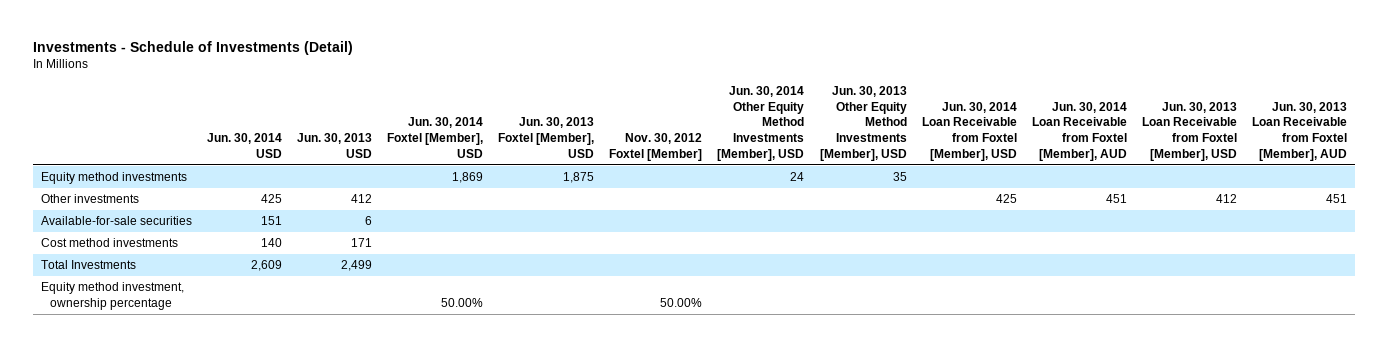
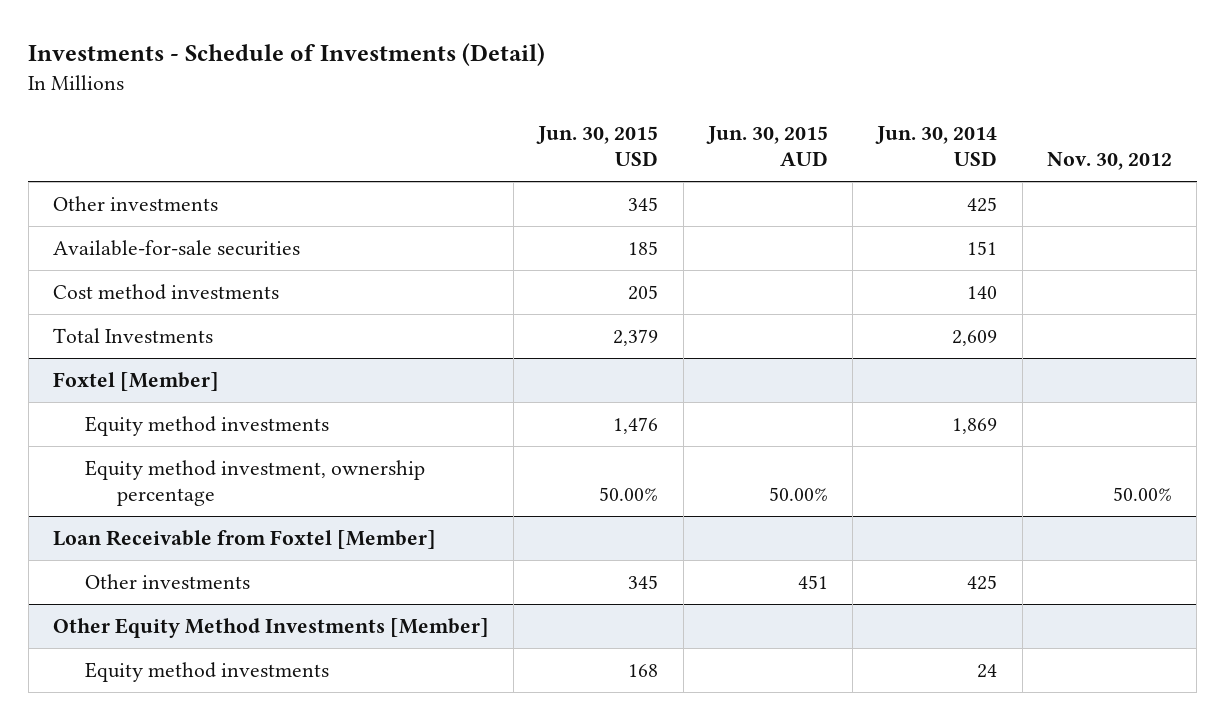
- | Jun. 30, 2014 USD | Jun. 30, 2013 USD | Jun. 30, 2014 Foxtel [Member], USD | Jun. 30, 2013 Foxtel [Member], USD | Nov. 30, 2012 Foxtel [Member] | Jun. 30, 2014 Other Equity Method Investments [Member], USD | Jun. 30, 2013 Other Equity Method Investments [Member], USD | Jun. 30, 2014 Loan Receivable from Foxtel [Member], USD | Jun. 30, 2014 Loan Receivable from Foxtel [Member], AUD | Jun. 30, 2013 Loan Receivable from Foxtel [Member], USD | Jun. 30, 2013 Loan Receivable from Foxtel [Member], AUD
+ | Jun. 30, 2015 USD | Jun. 30, 2015 AUD | Jun. 30, 2014 USD | Nov. 30, 2012
- Equity method investments | | | 1,869 | 1,875 | | 24 | 35 | | | |
+ Foxtel [Member]
+ Equity method investments | 1,476 | | 1,869 |
+ Loan Receivable from Foxtel [Member]
+ Other investments | 345 | 451 | 425 |
+ Other Equity Method Investments [Member]
+ Equity method investments | 168 | | 24 |

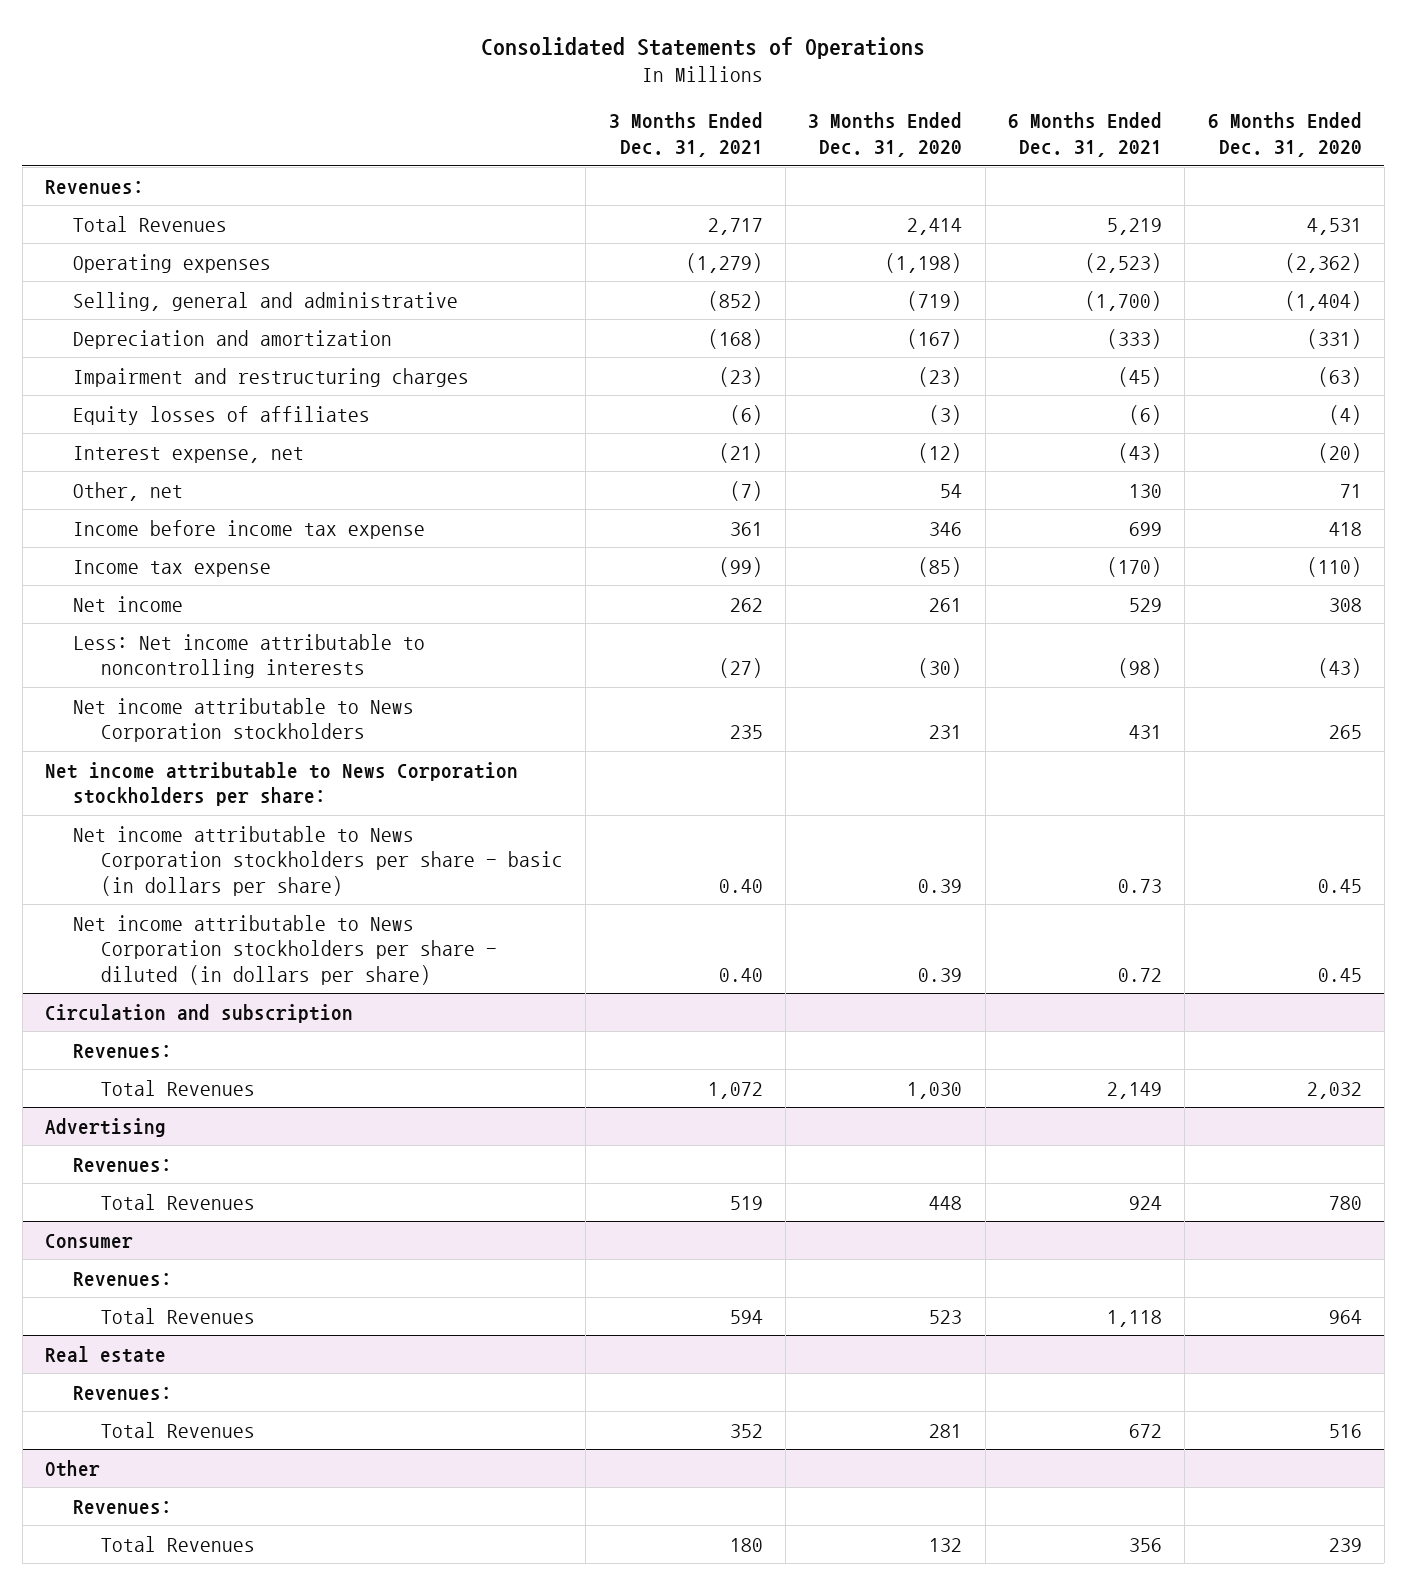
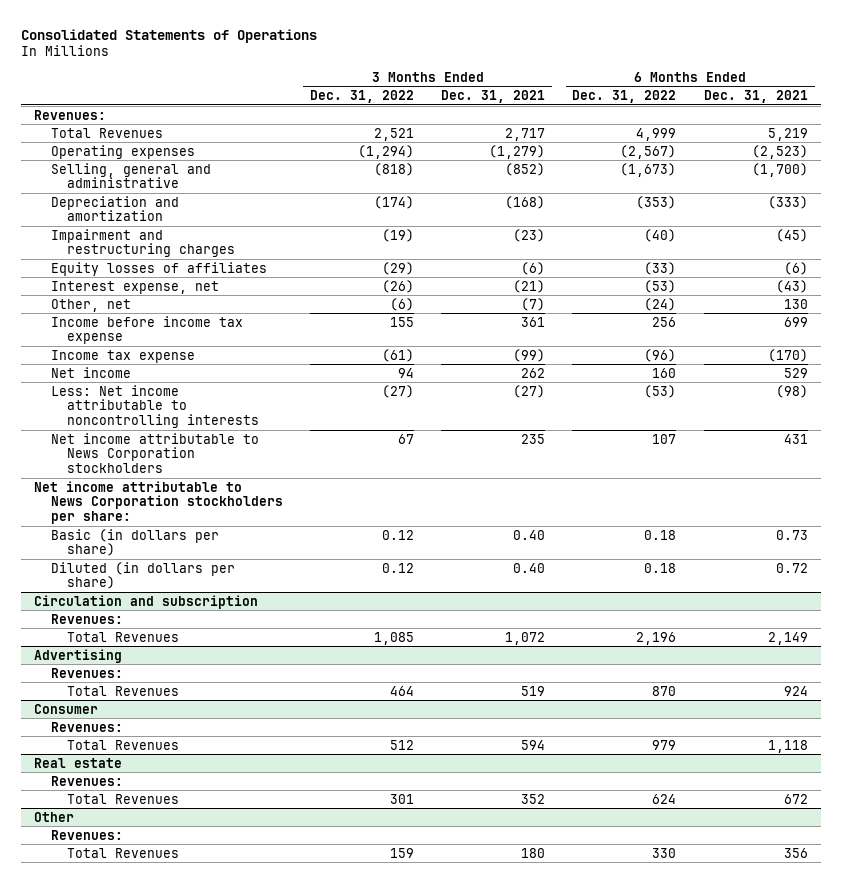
- | 3 Months Ended Dec. 31, 2021 | 3 Months Ended Dec. 31, 2020 | 6 Months Ended Dec. 31, 2021 | 6 Months Ended Dec. 31, 2020
+ | 3 Months Ended Dec. 31, 2022 | 3 Months Ended Dec. 31, 2021 | 6 Months Ended Dec. 31, 2022 | 6 Months Ended Dec. 31, 2021
- Net income attributable to News Corporation stockholders per share - basic (in dollars per share) | 0.40 | 0.39 | 0.73 | 0.45
- Net income attributable to News Corporation stockholders per share - diluted (in dollars per share) | 0.40 | 0.39 | 0.72 | 0.45
+ Basic (in dollars per share) | 0.12 | 0.40 | 0.18 | 0.73
+ Diluted (in dollars per share) | 0.12 | 0.40 | 0.18 | 0.72

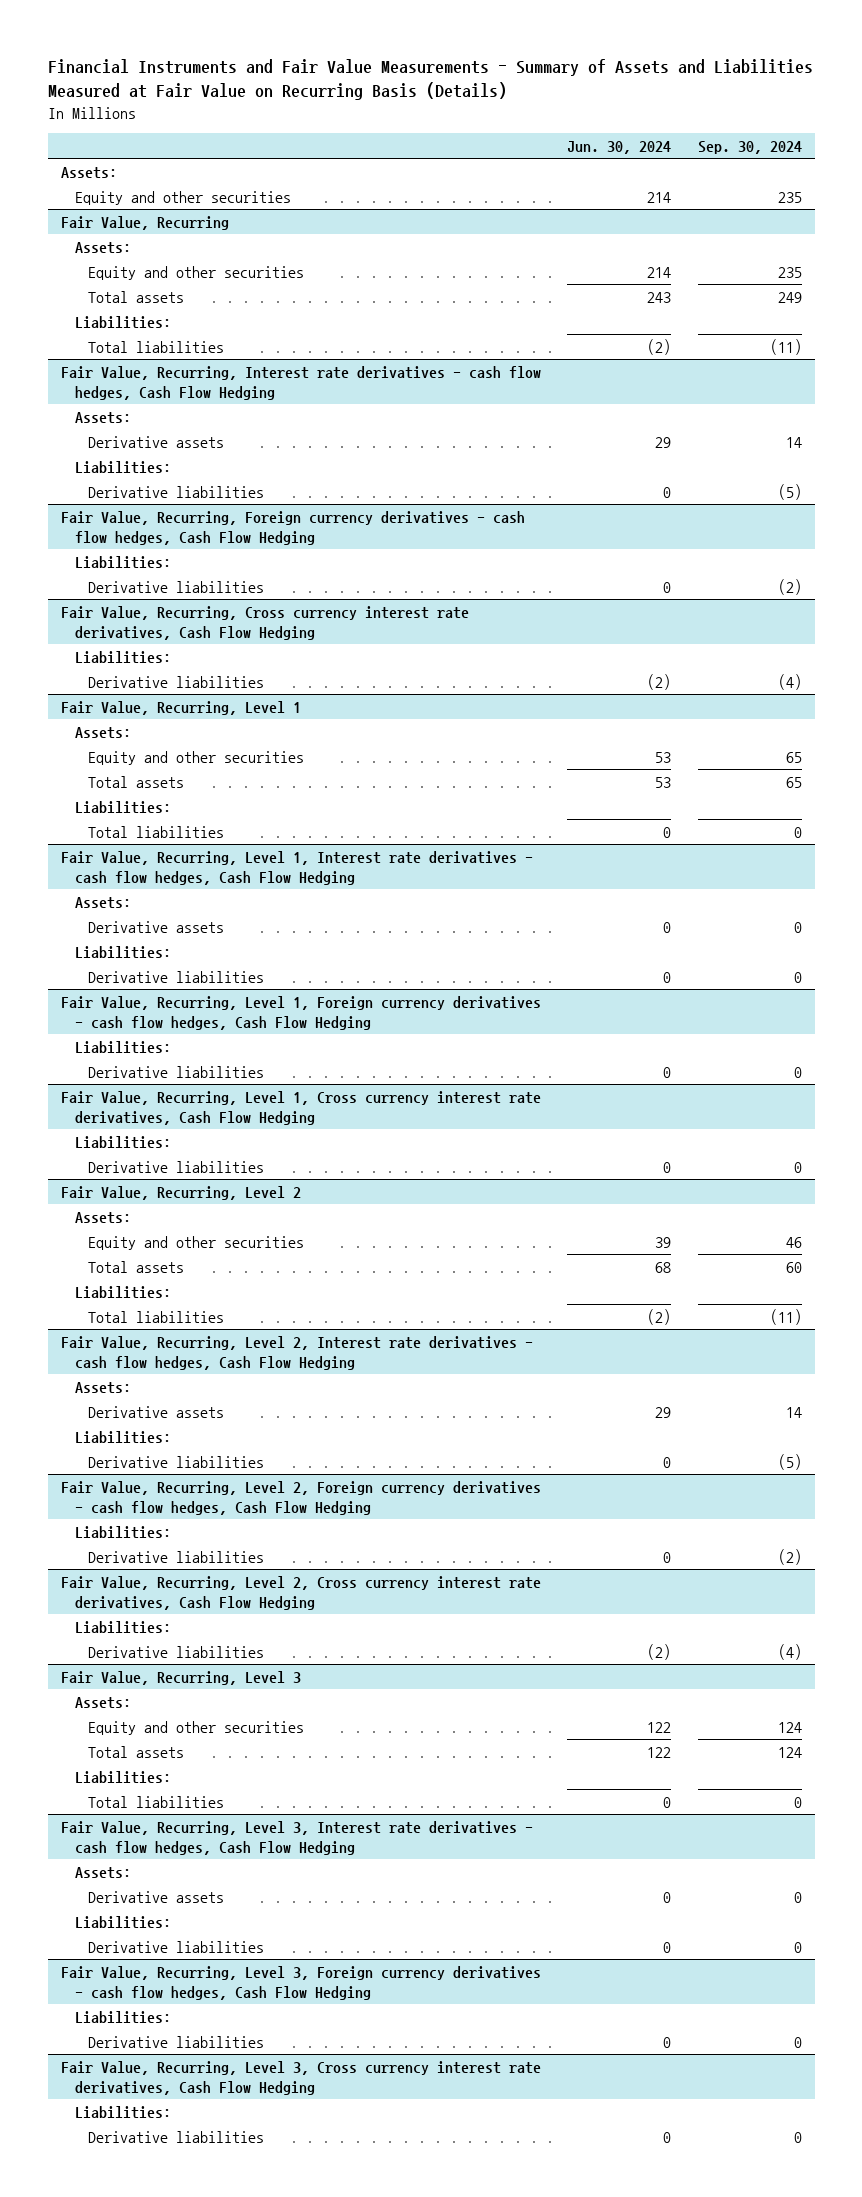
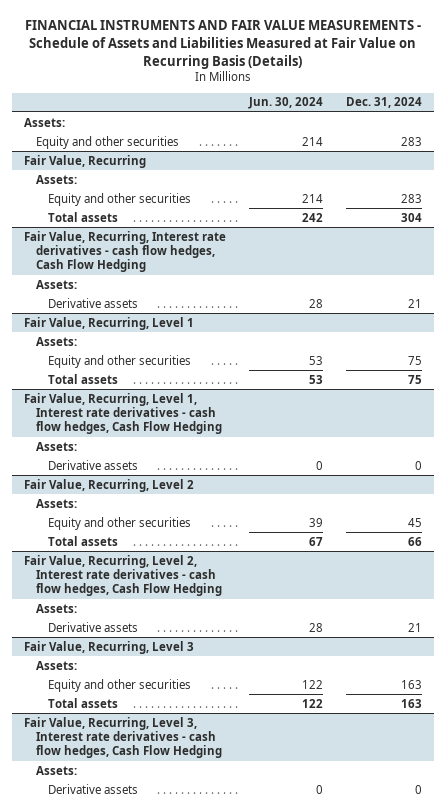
- Financial Instruments and Fair Value Measurements - Summary of Assets and Liabilities Measured at Fair Value on Recurring Basis (Details)
+ FINANCIAL INSTRUMENTS AND FAIR VALUE MEASUREMENTS - Schedule of Assets and Liabilities Measured at Fair Value on Recurring Basis (Details)
- | Jun. 30, 2024 | Sep. 30, 2024
+ | Jun. 30, 2024 | Dec. 31, 2024
@ Fair Value, Recurring
- Total assets | 243 | 249
- Liabilities:
- Total liabilities | (2) | (11)
+ Total assets | 242 | 304
@ Fair Value, Recurring, Interest rate derivatives - cash flow hedges, Cash Flow Hedging
- Derivative assets | 29 | 14
- Liabilities:
- Derivative liabilities | 0 | (5)
- Fair Value, Recurring, Foreign currency derivatives - cash flow hedges, Cash Flow Hedging
- Liabilities:
- Derivative liabilities | 0 | (2)
- Fair Value, Recurring, Cross currency interest rate derivatives, Cash Flow Hedging
- Liabilities:
- Derivative liabilities | (2) | (4)
@ Fair Value, Recurring, Interest rate derivatives - cash flow hedges, Cash Flow Hedging
+ Derivative assets | 28 | 21
@ Fair Value, Recurring, Level 1
- Liabilities:
- Total liabilities | 0 | 0
@ Fair Value, Recurring, Level 1, Interest rate derivatives - cash flow hedges, Cash Flow Hedging
- Liabilities:
- Derivative liabilities | 0 | 0
- Fair Value, Recurring, Level 1, Foreign currency derivatives - cash flow hedges, Cash Flow Hedging
- Liabilities:
- Derivative liabilities | 0 | 0
- Fair Value, Recurring, Level 1, Cross currency interest rate derivatives, Cash Flow Hedging
- Liabilities:
- Derivative liabilities | 0 | 0
@ Fair Value, Recurring, Level 2
- Total assets | 68 | 60
- Liabilities:
- Total liabilities | (2) | (11)
+ Total assets | 67 | 66
@ Fair Value, Recurring, Level 2, Interest rate derivatives - cash flow hedges, Cash Flow Hedging
- Derivative assets | 29 | 14
- Liabilities:
- Derivative liabilities | 0 | (5)
- Fair Value, Recurring, Level 2, Foreign currency derivatives - cash flow hedges, Cash Flow Hedging
- Liabilities:
- Derivative liabilities | 0 | (2)
- Fair Value, Recurring, Level 2, Cross currency interest rate derivatives, Cash Flow Hedging
- Liabilities:
- Derivative liabilities | (2) | (4)
@ Fair Value, Recurring, Level 2, Interest rate derivatives - cash flow hedges, Cash Flow Hedging
+ Derivative assets | 28 | 21
@ Fair Value, Recurring, Level 3
- Liabilities:
- Total liabilities | 0 | 0
@ Fair Value, Recurring, Level 3, Interest rate derivatives - cash flow hedges, Cash Flow Hedging
- Liabilities:
- Derivative liabilities | 0 | 0
- Fair Value, Recurring, Level 3, Foreign currency derivatives - cash flow hedges, Cash Flow Hedging
- Liabilities:
- Derivative liabilities | 0 | 0
- Fair Value, Recurring, Level 3, Cross currency interest rate derivatives, Cash Flow Hedging
- Liabilities:
- Derivative liabilities | 0 | 0

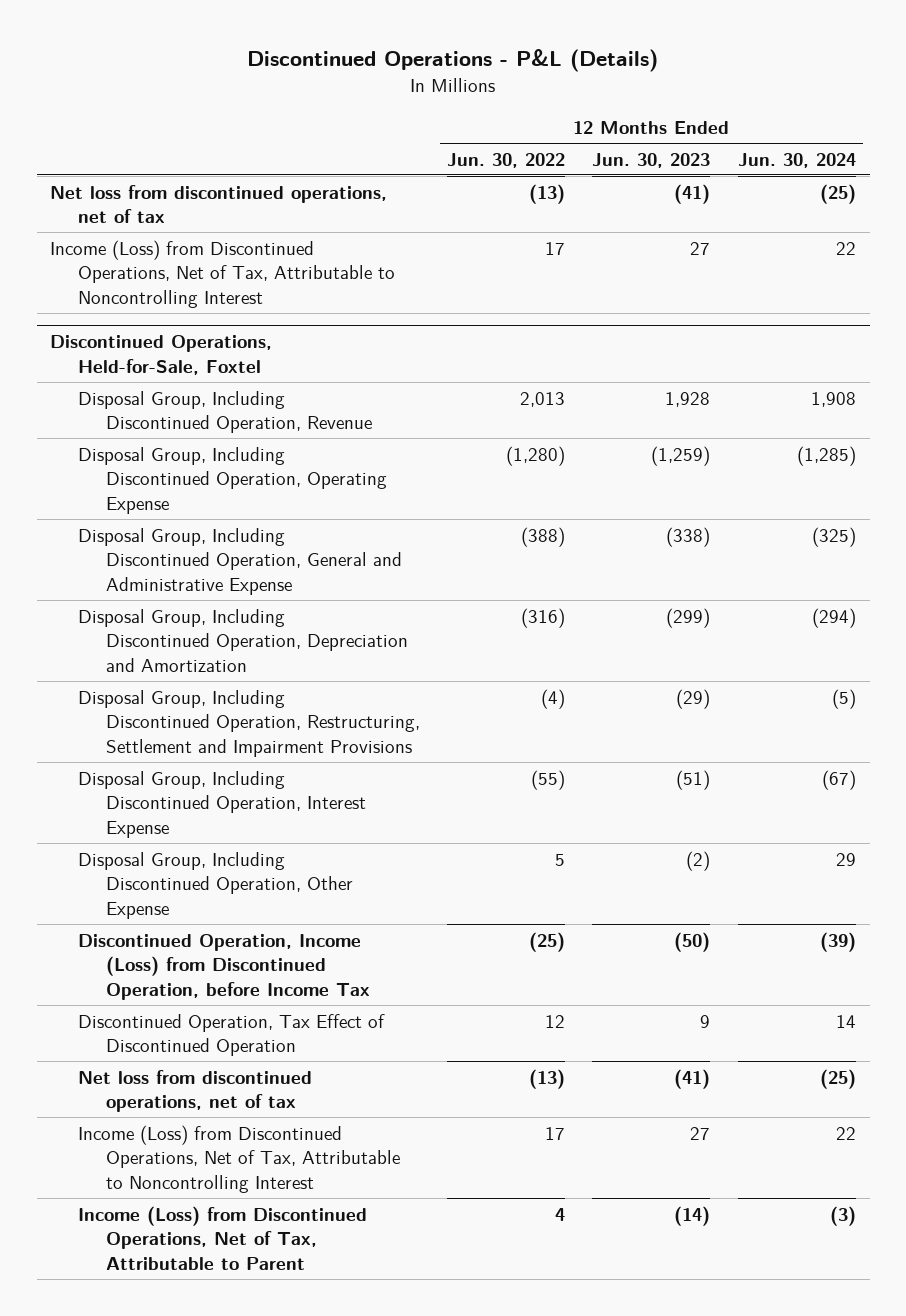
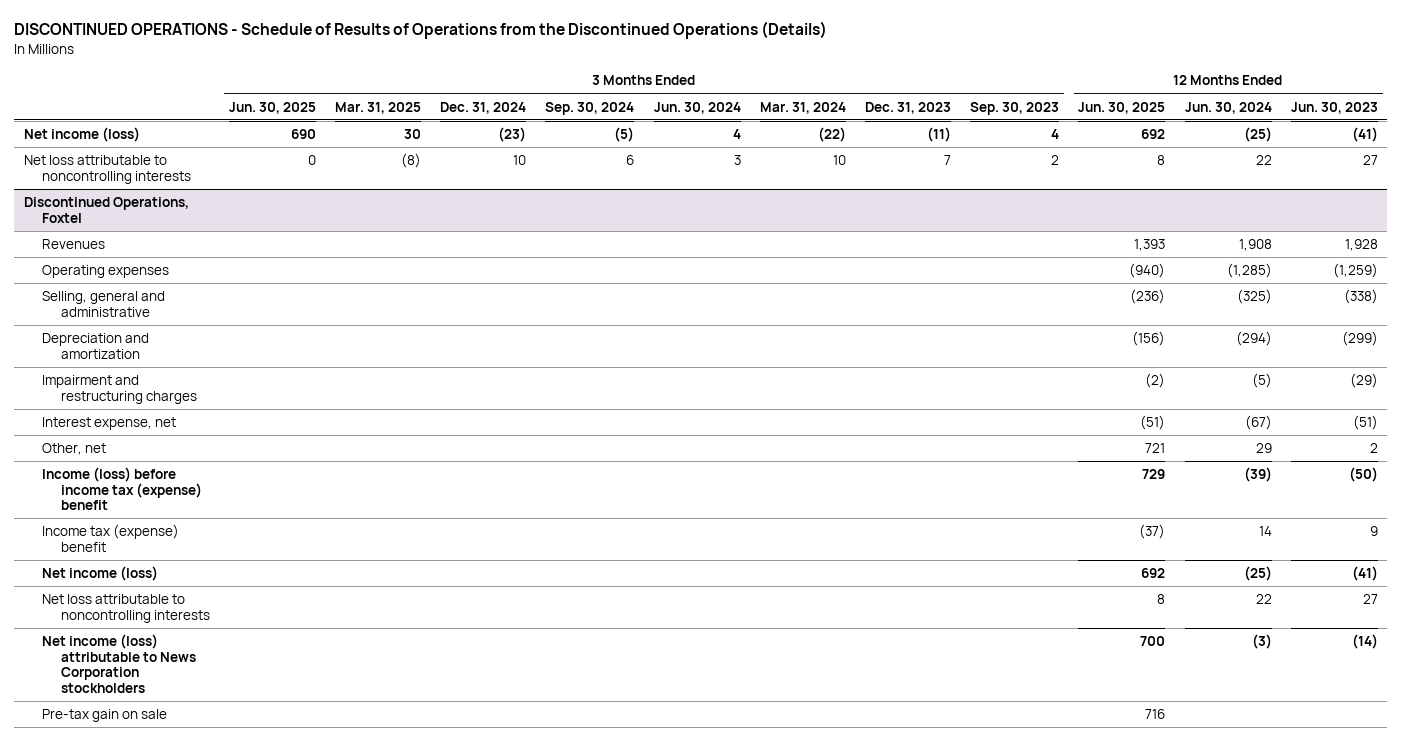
- Discontinued Operations - P&L (Details)
+ DISCONTINUED OPERATIONS - Schedule of Results of Operations from the Discontinued Operations (Details)
- | 12 Months Ended Jun. 30, 2022 | 12 Months Ended Jun. 30, 2023 | 12 Months Ended Jun. 30, 2024
+ | 3 Months Ended Jun. 30, 2025 | 3 Months Ended Mar. 31, 2025 | 3 Months Ended Dec. 31, 2024 | 3 Months Ended Sep. 30, 2024 | 3 Months Ended Jun. 30, 2024 | 3 Months Ended Mar. 31, 2024 | 3 Months Ended Dec. 31, 2023 | 3 Months Ended Sep. 30, 2023 | 12 Months Ended Jun. 30, 2025 | 12 Months Ended Jun. 30, 2024 | 12 Months Ended Jun. 30, 2023
- Net loss from discontinued operations, net of tax | (13) | (41) | (25)
- Income (Loss) from Discontinued Operations, Net of Tax, Attributable to Noncontrolling Interest | 17 | 27 | 22
- Discontinued Operations, Held-for-Sale, Foxtel
- Disposal Group, Including Discontinued Operation, Revenue | 2,013 | 1,928 | 1,908
- Disposal Group, Including Discontinued Operation, Operating Expense | (1,280) | (1,259) | (1,285)
- Disposal Group, Including Discontinued Operation, General and Administrative Expense | (388) | (338) | (325)
- Disposal Group, Including Discontinued Operation, Depreciation and Amortization | (316) | (299) | (294)
- Disposal Group, Including Discontinued Operation, Restructuring, Settlement and Impairment Provisions | (4) | (29) | (5)
- Disposal Group, Including Discontinued Operation, Interest Expense | (55) | (51) | (67)
- Disposal Group, Including Discontinued Operation, Other Expense | 5 | (2) | 29
- Discontinued Operation, Income (Loss) from Discontinued Operation, before Income Tax | (25) | (50) | (39)
- Discontinued Operation, Tax Effect of Discontinued Operation | 12 | 9 | 14
- Net loss from discontinued operations, net of tax | (13) | (41) | (25)
- Income (Loss) from Discontinued Operations, Net of Tax, Attributable to Noncontrolling Interest | 17 | 27 | 22
- Income (Loss) from Discontinued Operations, Net of Tax, Attributable to Parent | 4 | (14) | (3)
+ Net income (loss) | 690 | 30 | (23) | (5) | 4 | (22) | (11) | 4 | 692 | (25) | (41)
+ Net loss attributable to noncontrolling interests | 0 | (8) | 10 | 6 | 3 | 10 | 7 | 2 | 8 | 22 | 27
+ Discontinued Operations, Foxtel
+ Revenues | | | | | | | | | 1,393 | 1,908 | 1,928
+ Operating expenses | | | | | | | | | (940) | (1,285) | (1,259)
+ Selling, general and administrative | | | | | | | | | (236) | (325) | (338)
+ Depreciation and amortization | | | | | | | | | (156) | (294) | (299)
+ Impairment and restructuring charges | | | | | | | | | (2) | (5) | (29)
+ Interest expense, net | | | | | | | | | (51) | (67) | (51)
+ Other, net | | | | | | | | | 721 | 29 | 2
+ Income (loss) before income tax (expense) benefit | | | | | | | | | 729 | (39) | (50)
+ Income tax (expense) benefit | | | | | | | | | (37) | 14 | 9
+ Net income (loss) | | | | | | | | | 692 | (25) | (41)
+ Net loss attributable to noncontrolling interests | | | | | | | | | 8 | 22 | 27
+ Net income (loss) attributable to News Corporation stockholders | | | | | | | | | 700 | (3) | (14)
+ Pre-tax gain on sale | | | | | | | | | 716 | |

